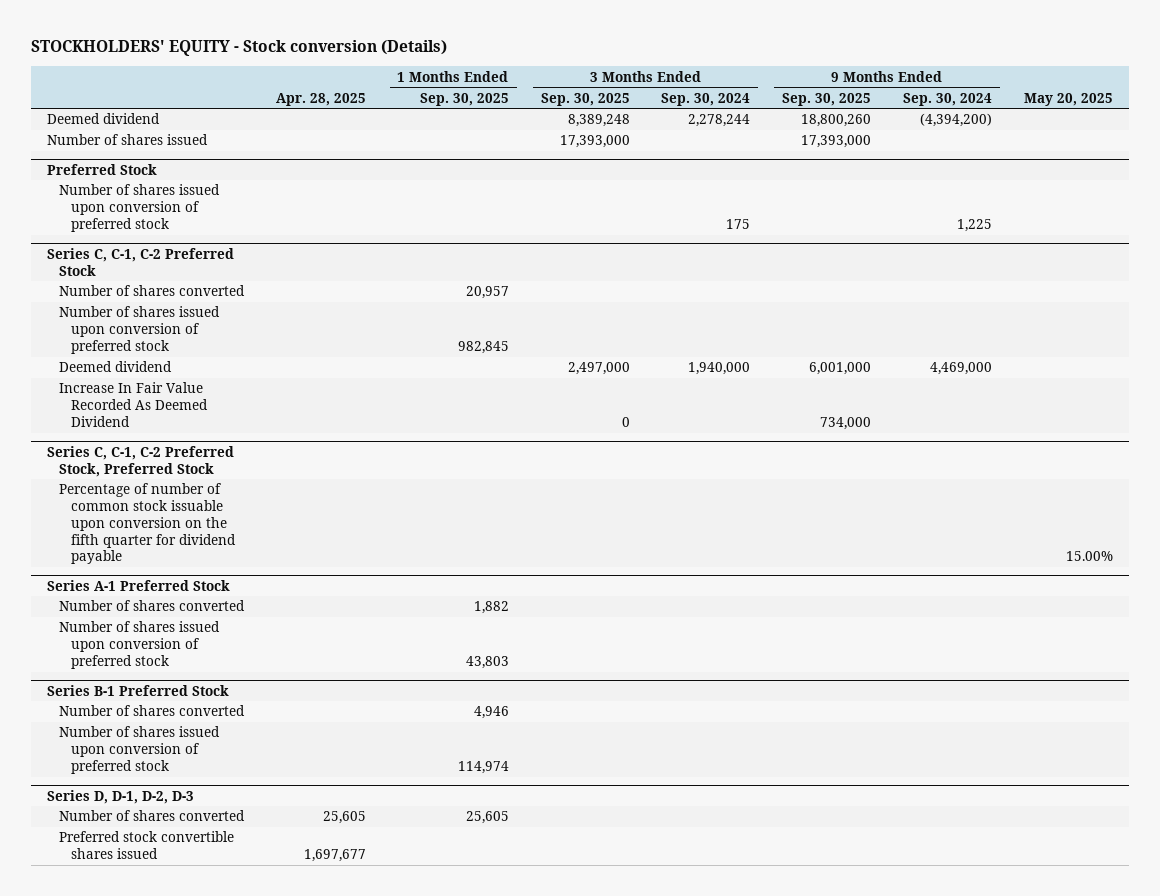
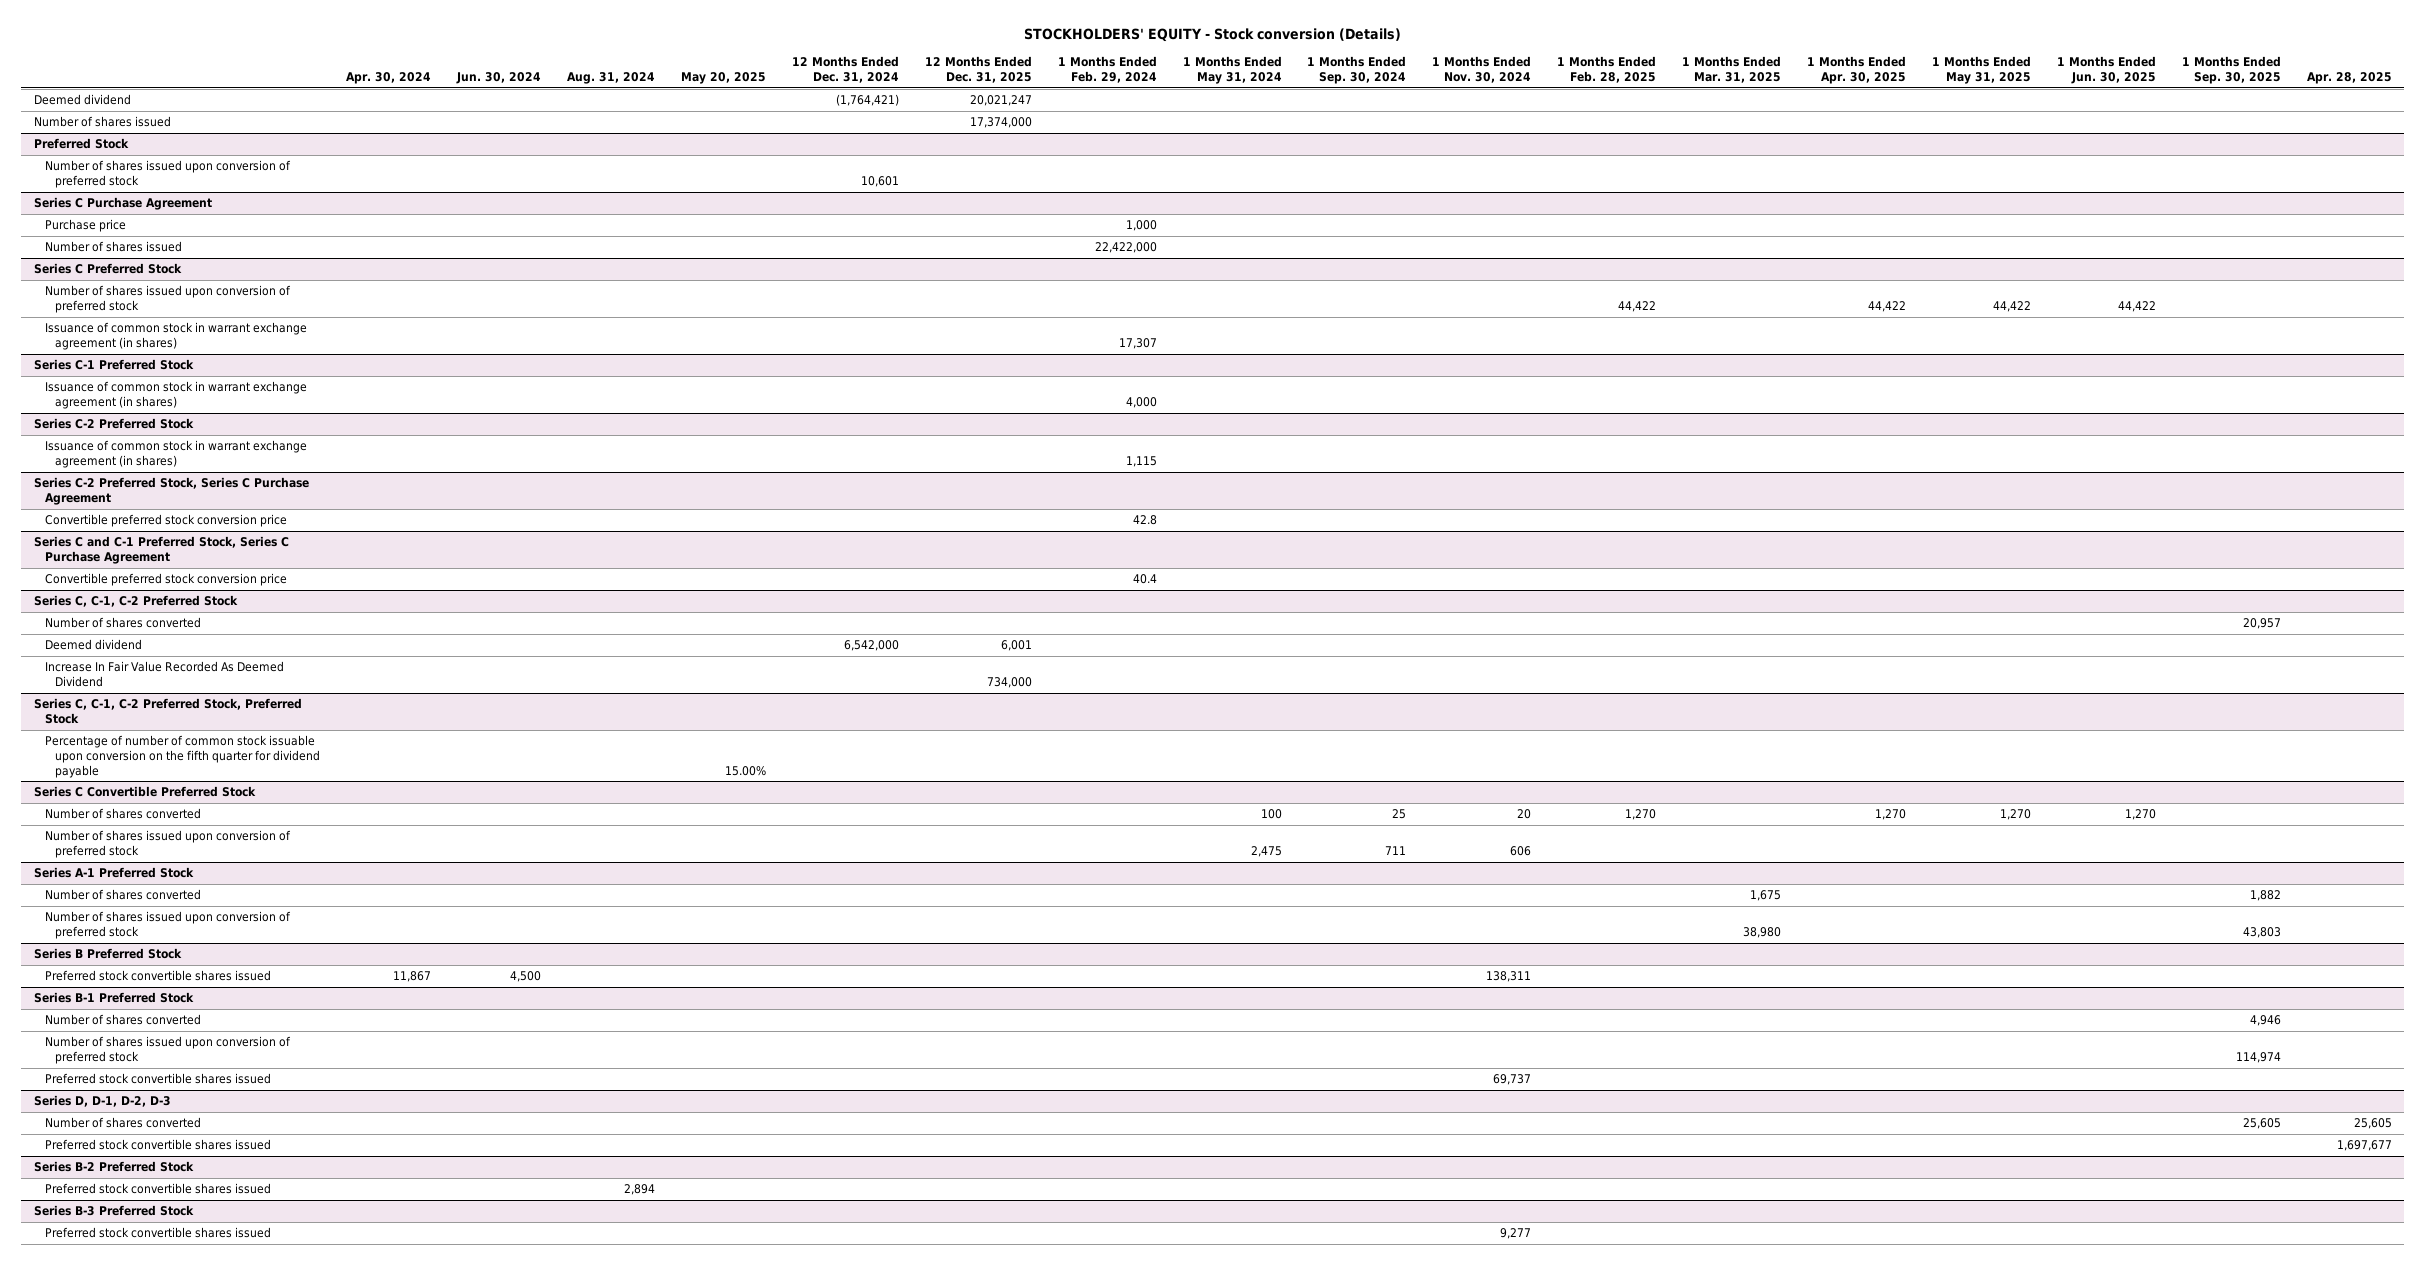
- | Apr. 28, 2025 | 1 Months Ended Sep. 30, 2025 | 3 Months Ended Sep. 30, 2025 | 3 Months Ended Sep. 30, 2024 | 9 Months Ended Sep. 30, 2025 | 9 Months Ended Sep. 30, 2024 | May 20, 2025
+ | Apr. 30, 2024 | Jun. 30, 2024 | Aug. 31, 2024 | May 20, 2025 | 12 Months Ended Dec. 31, 2024 | 12 Months Ended Dec. 31, 2025 | 1 Months Ended Feb. 29, 2024 | 1 Months Ended May 31, 2024 | 1 Months Ended Sep. 30, 2024 | 1 Months Ended Nov. 30, 2024 | 1 Months Ended Feb. 28, 2025 | 1 Months Ended Mar. 31, 2025 | 1 Months Ended Apr. 30, 2025 | 1 Months Ended May 31, 2025 | 1 Months Ended Jun. 30, 2025 | 1 Months Ended Sep. 30, 2025 | Apr. 28, 2025
+ Series C Purchase Agreement
+ Purchase price | | | | | | | 1,000 | | | | | | | | | |
+ Number of shares issued | | | | | | | 22,422,000 | | | | | | | | | |
+ Series C Preferred Stock
+ Number of shares issued upon conversion of preferred stock | | | | | | | | | | | 44,422 | | 44,422 | 44,422 | 44,422 | |
+ Issuance of common stock in warrant exchange agreement (in shares) | | | | | | | 17,307 | | | | | | | | | |
+ Series C-1 Preferred Stock
+ Issuance of common stock in warrant exchange agreement (in shares) | | | | | | | 4,000 | | | | | | | | | |
+ Series C-2 Preferred Stock
+ Issuance of common stock in warrant exchange agreement (in shares) | | | | | | | 1,115 | | | | | | | | | |
+ Series C-2 Preferred Stock, Series C Purchase Agreement
+ Convertible preferred stock conversion price | | | | | | | 42.8 | | | | | | | | | |
+ Series C and C-1 Preferred Stock, Series C Purchase Agreement
+ Convertible preferred stock conversion price | | | | | | | 40.4 | | | | | | | | | |
@ Series C, C-1, C-2 Preferred Stock
- Number of shares issued upon conversion of preferred stock | | 982,845 | | | | |
+ Series C Convertible Preferred Stock
+ Number of shares converted | | | | | | | | 100 | 25 | 20 | 1,270 | | 1,270 | 1,270 | 1,270 | |
+ Number of shares issued upon conversion of preferred stock | | | | | | | | 2,475 | 711 | 606 | | | | | | |
+ Series B Preferred Stock
+ Preferred stock convertible shares issued | 11,867 | 4,500 | | | | | | | | 138,311 | | | | | | |
@ Series B-1 Preferred Stock
+ Preferred stock convertible shares issued | | | | | | | | | | 69,737 | | | | | | |
+ Series B-2 Preferred Stock
+ Preferred stock convertible shares issued | | | 2,894 | | | | | | | | | | | | | |
+ Series B-3 Preferred Stock
+ Preferred stock convertible shares issued | | | | | | | | | | 9,277 | | | | | | |

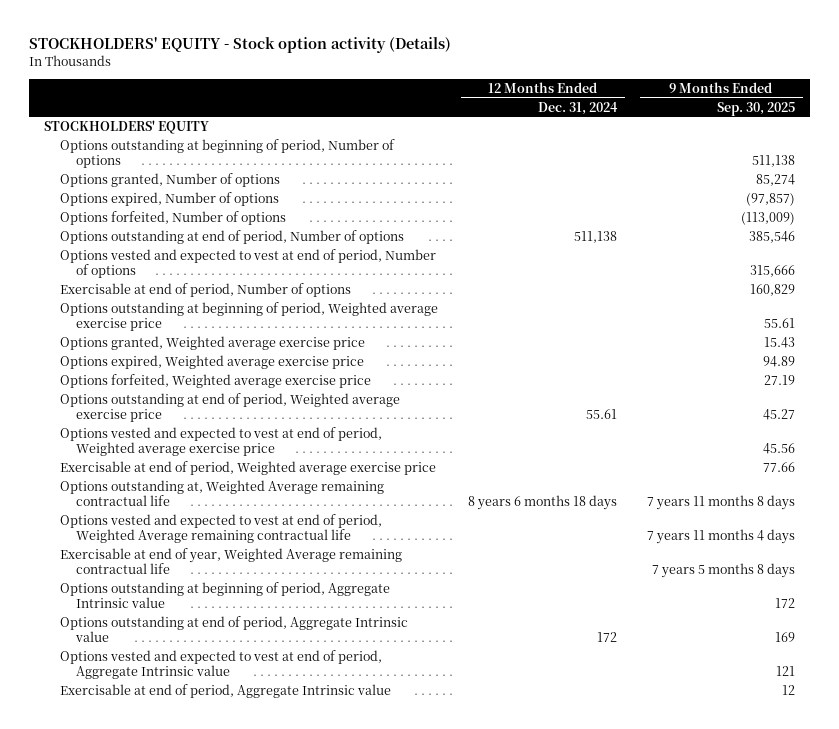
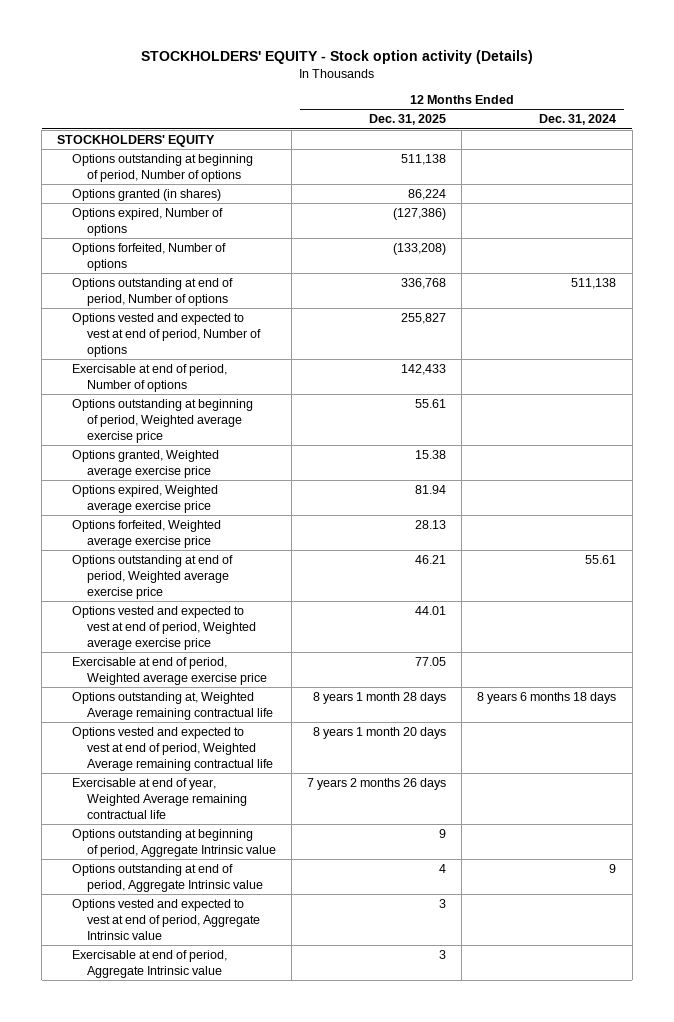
- | 12 Months Ended Dec. 31, 2024 | 9 Months Ended Sep. 30, 2025
+ | 12 Months Ended Dec. 31, 2025 | 12 Months Ended Dec. 31, 2024
- Options granted, Number of options | | 85,274
+ Options granted (in shares) | 86,224 |
- Options outstanding at end of period, Aggregate Intrinsic value | 172 | 169
+ Options outstanding at end of period, Aggregate Intrinsic value | 4 | 9

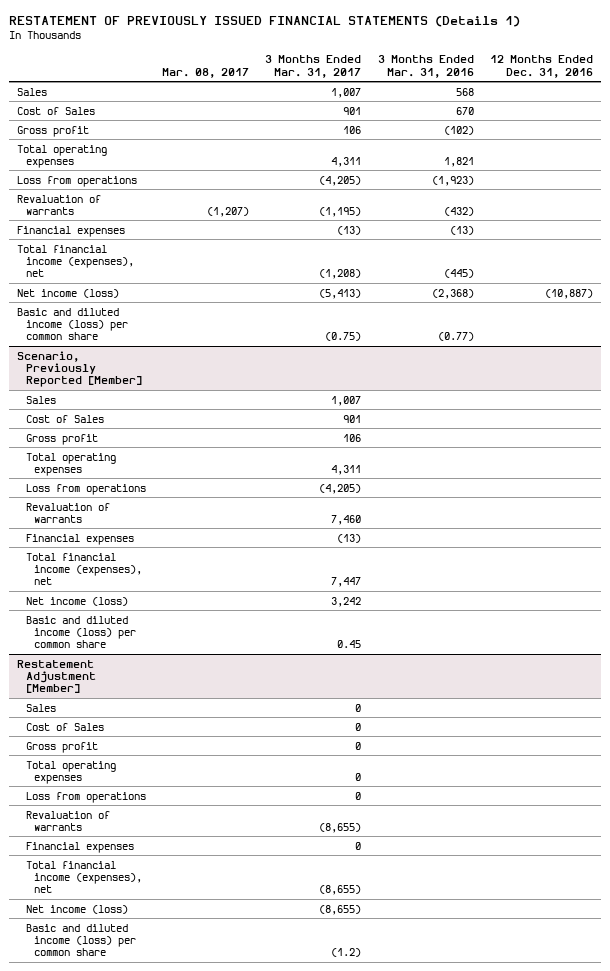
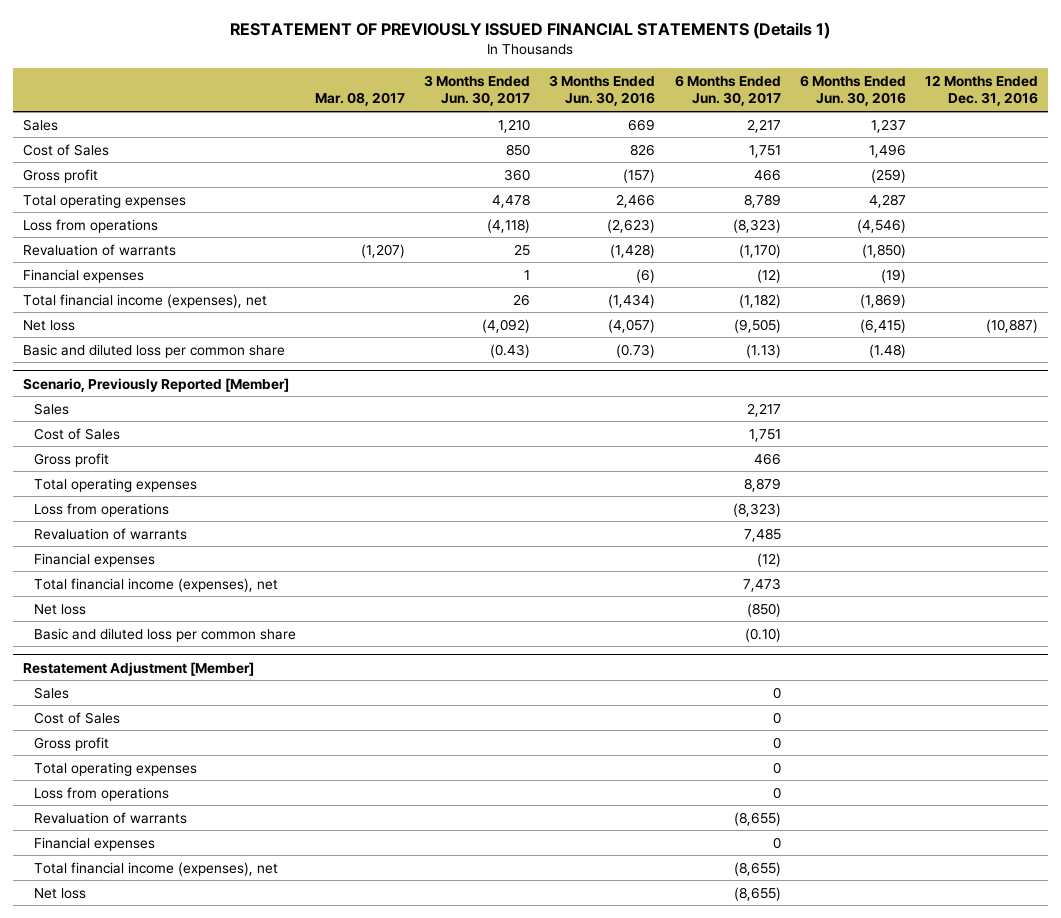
- | Mar. 08, 2017 | 3 Months Ended Mar. 31, 2017 | 3 Months Ended Mar. 31, 2016 | 12 Months Ended Dec. 31, 2016
+ | Mar. 08, 2017 | 3 Months Ended Jun. 30, 2017 | 3 Months Ended Jun. 30, 2016 | 6 Months Ended Jun. 30, 2017 | 6 Months Ended Jun. 30, 2016 | 12 Months Ended Dec. 31, 2016
- Net income (loss) | | (5,413) | (2,368) | (10,887)
- Basic and diluted income (loss) per common share | | (0.75) | (0.77) |
+ Net loss | | (4,092) | (4,057) | (9,505) | (6,415) | (10,887)
+ Basic and diluted loss per common share | | (0.43) | (0.73) | (1.13) | (1.48) |
@ Scenario, Previously Reported [Member]
- Net income (loss) | | 3,242 | |
- Basic and diluted income (loss) per common share | | 0.45 | |
+ Net loss | | | | (850) | |
+ Basic and diluted loss per common share | | | | (0.10) | |
@ Restatement Adjustment [Member]
- Net income (loss) | | (8,655) | |
- Basic and diluted income (loss) per common share | | (1.2) | |
+ Net loss | | | | (8,655) | |

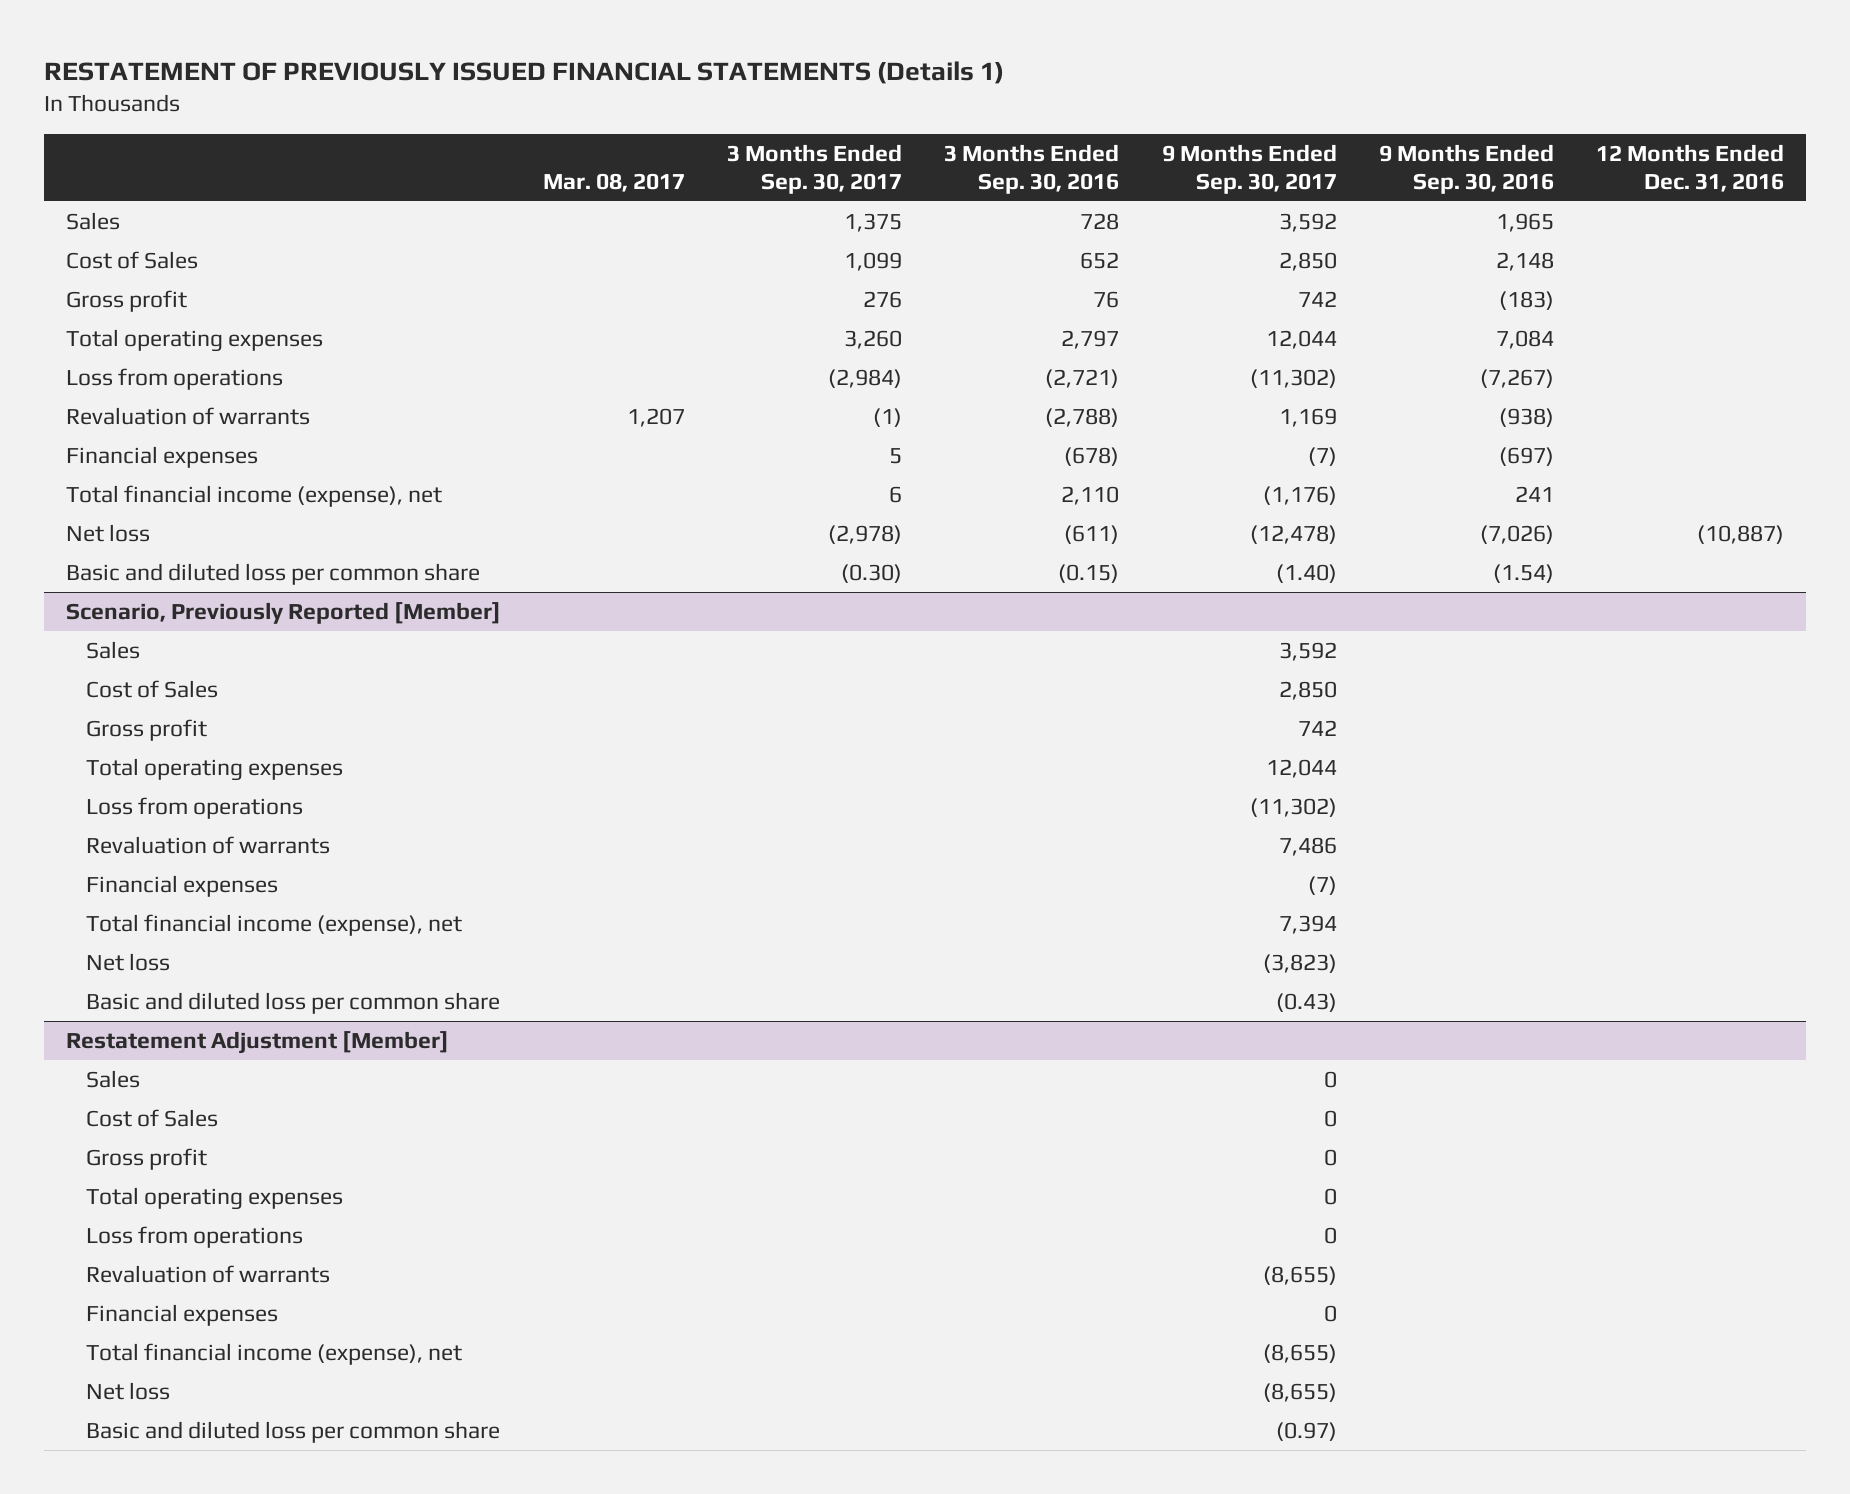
- | Mar. 08, 2017 | 3 Months Ended Jun. 30, 2017 | 3 Months Ended Jun. 30, 2016 | 6 Months Ended Jun. 30, 2017 | 6 Months Ended Jun. 30, 2016 | 12 Months Ended Dec. 31, 2016
+ | Mar. 08, 2017 | 3 Months Ended Sep. 30, 2017 | 3 Months Ended Sep. 30, 2016 | 9 Months Ended Sep. 30, 2017 | 9 Months Ended Sep. 30, 2016 | 12 Months Ended Dec. 31, 2016
- Revaluation of warrants | (1,207) | 25 | (1,428) | (1,170) | (1,850) |
+ Revaluation of warrants | 1,207 | (1) | (2,788) | 1,169 | (938) |
- Total financial income (expenses), net | | 26 | (1,434) | (1,182) | (1,869) |
+ Total financial income (expense), net | | 6 | 2,110 | (1,176) | 241 |
@ Scenario, Previously Reported [Member]
- Total financial income (expenses), net | | | | 7,473 | |
+ Total financial income (expense), net | | | | 7,394 | |
@ Restatement Adjustment [Member]
- Total financial income (expenses), net | | | | (8,655) | |
+ Total financial income (expense), net | | | | (8,655) | |
+ Basic and diluted loss per common share | | | | (0.97) | |

